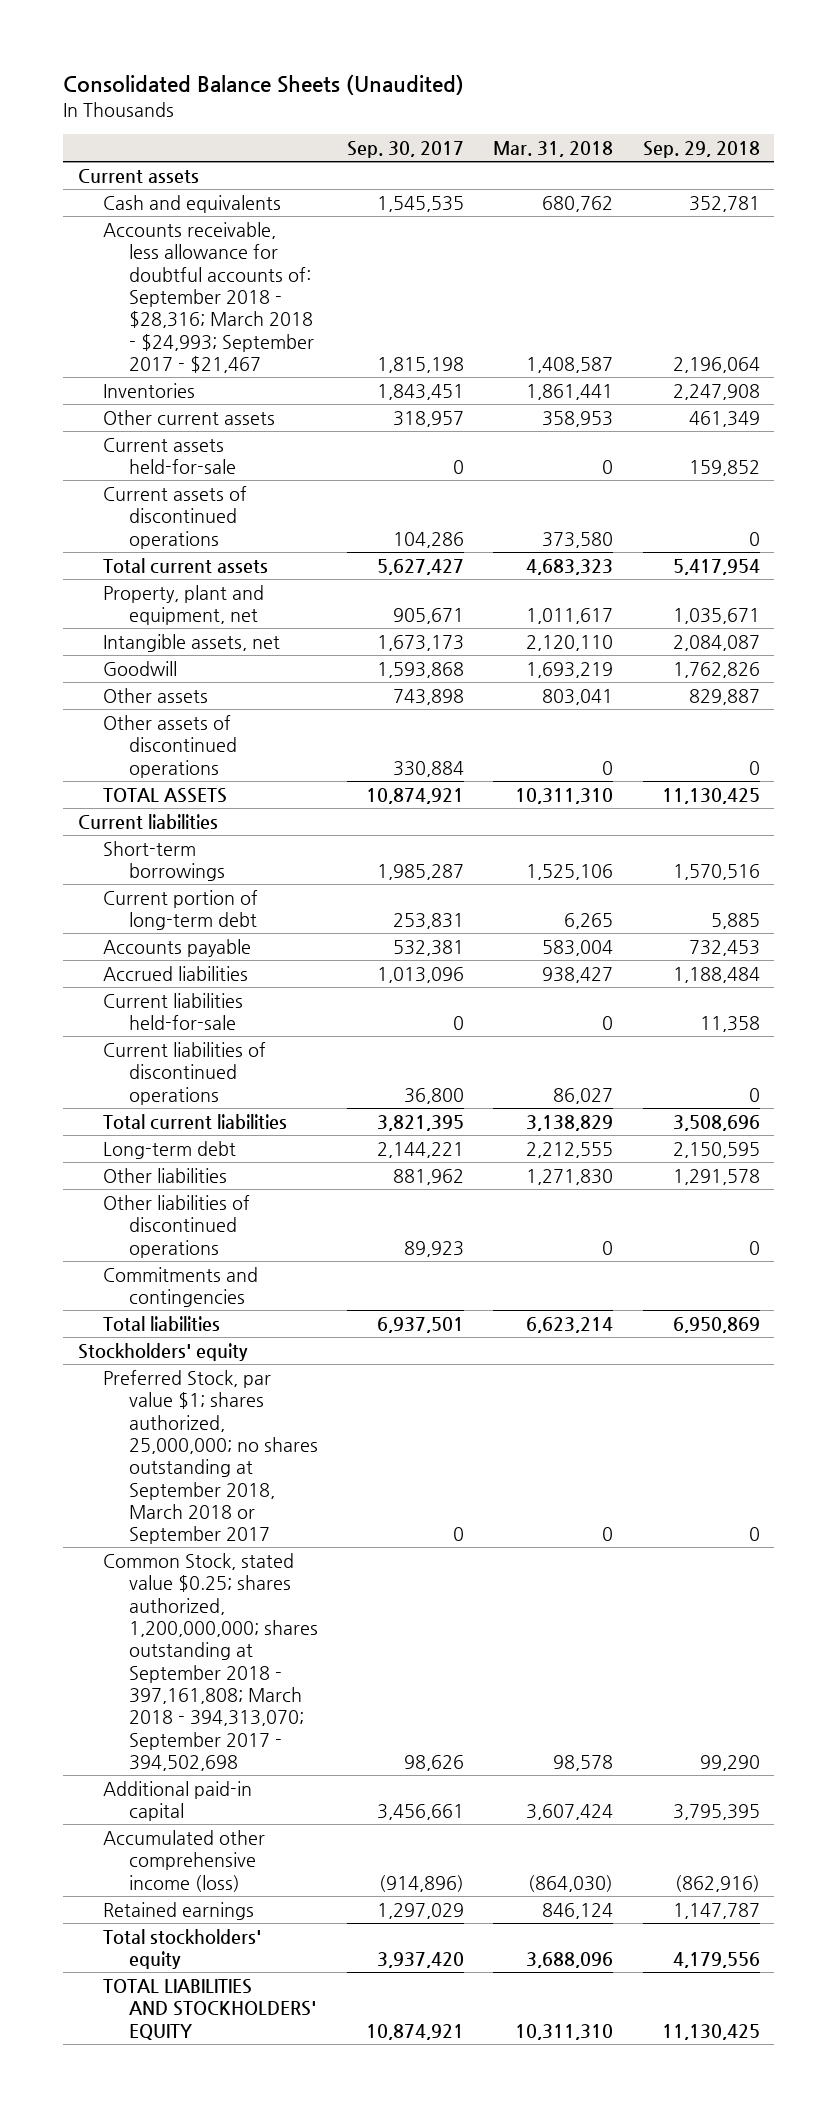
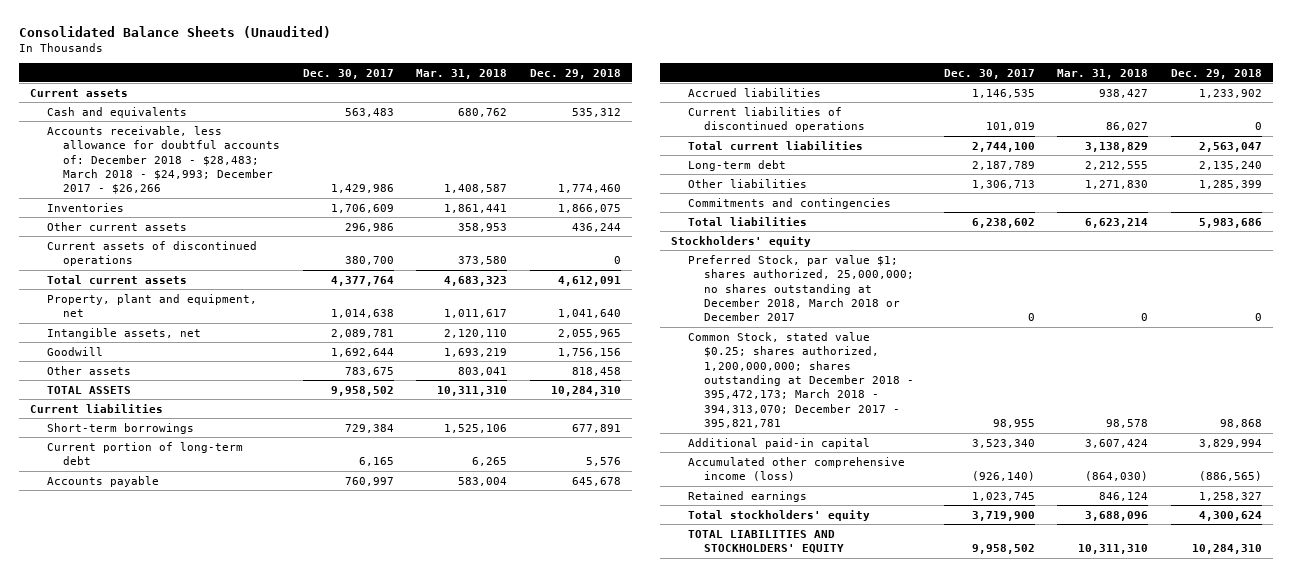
- | Sep. 30, 2017 | Mar. 31, 2018 | Sep. 29, 2018
+ | Dec. 30, 2017 | Mar. 31, 2018 | Dec. 29, 2018
- Accounts receivable, less allowance for doubtful accounts of: September 2018 - $28,316; March 2018 - $24,993; September 2017 - $21,467 | 1,815,198 | 1,408,587 | 2,196,064
+ Accounts receivable, less allowance for doubtful accounts of: December 2018 - $28,483; March 2018 - $24,993; December 2017 - $26,266 | 1,429,986 | 1,408,587 | 1,774,460
- Current assets held-for-sale | 0 | 0 | 159,852
- Other assets of discontinued operations | 330,884 | 0 | 0
- Current liabilities held-for-sale | 0 | 0 | 11,358
- Other liabilities of discontinued operations | 89,923 | 0 | 0
- Preferred Stock, par value $1; shares authorized, 25,000,000; no shares outstanding at September 2018, March 2018 or September 2017 | 0 | 0 | 0
- Common Stock, stated value $0.25; shares authorized, 1,200,000,000; shares outstanding at September 2018 - 397,161,808; March 2018 - 394,313,070; September 2017 - 394,502,698 | 98,626 | 98,578 | 99,290
+ Preferred Stock, par value $1; shares authorized, 25,000,000; no shares outstanding at December 2018, March 2018 or December 2017 | 0 | 0 | 0
+ Common Stock, stated value $0.25; shares authorized, 1,200,000,000; shares outstanding at December 2018 - 395,472,173; March 2018 - 394,313,070; December 2017 - 395,821,781 | 98,955 | 98,578 | 98,868

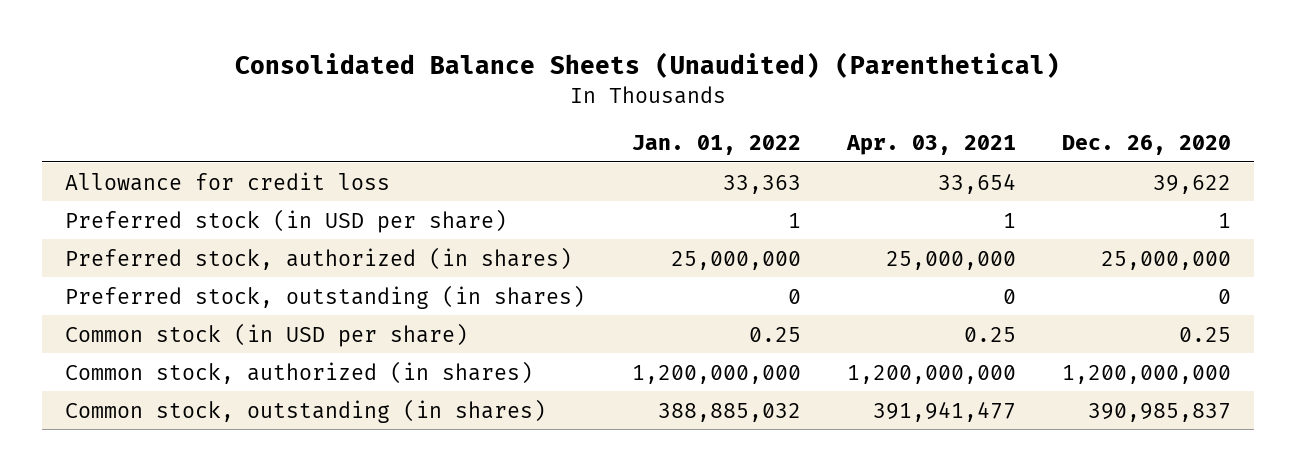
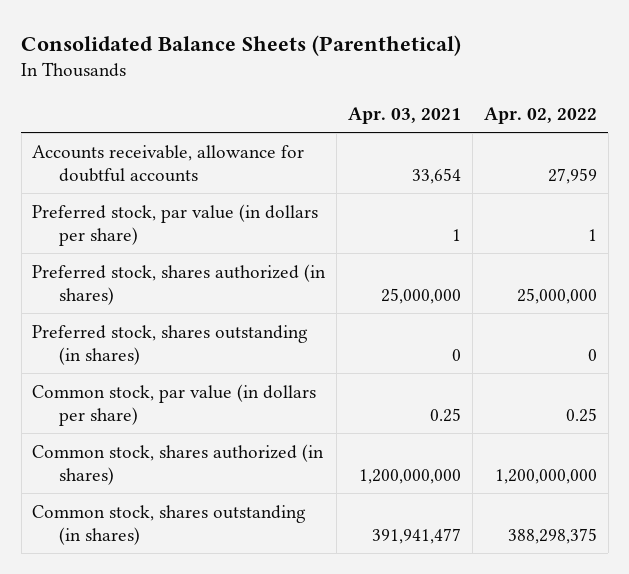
- Consolidated Balance Sheets (Unaudited) (Parenthetical)
+ Consolidated Balance Sheets (Parenthetical)
- | Jan. 01, 2022 | Apr. 03, 2021 | Dec. 26, 2020
+ | Apr. 03, 2021 | Apr. 02, 2022
- Allowance for credit loss | 33,363 | 33,654 | 39,622
- Preferred stock (in USD per share) | 1 | 1 | 1
- Preferred stock, authorized (in shares) | 25,000,000 | 25,000,000 | 25,000,000
- Preferred stock, outstanding (in shares) | 0 | 0 | 0
- Common stock (in USD per share) | 0.25 | 0.25 | 0.25
- Common stock, authorized (in shares) | 1,200,000,000 | 1,200,000,000 | 1,200,000,000
- Common stock, outstanding (in shares) | 388,885,032 | 391,941,477 | 390,985,837
+ Accounts receivable, allowance for doubtful accounts | 33,654 | 27,959
+ Preferred stock, par value (in dollars per share) | 1 | 1
+ Preferred stock, shares authorized (in shares) | 25,000,000 | 25,000,000
+ Preferred stock, shares outstanding (in shares) | 0 | 0
+ Common stock, par value (in dollars per share) | 0.25 | 0.25
+ Common stock, shares authorized (in shares) | 1,200,000,000 | 1,200,000,000
+ Common stock, shares outstanding (in shares) | 391,941,477 | 388,298,375

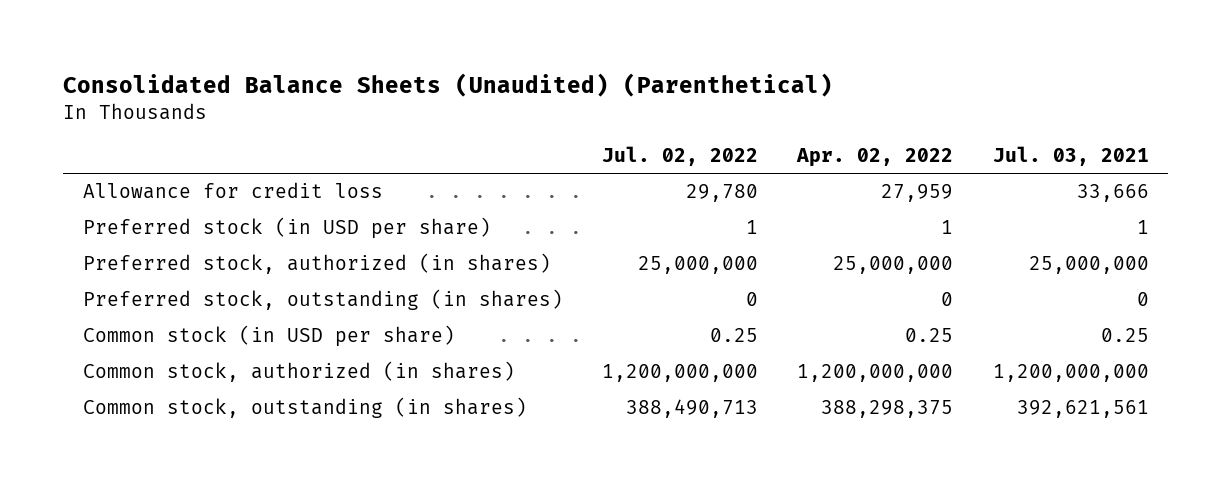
- Consolidated Balance Sheets (Parenthetical)
+ Consolidated Balance Sheets (Unaudited) (Parenthetical)
- | Apr. 03, 2021 | Apr. 02, 2022
+ | Jul. 02, 2022 | Apr. 02, 2022 | Jul. 03, 2021
- Accounts receivable, allowance for doubtful accounts | 33,654 | 27,959
- Preferred stock, par value (in dollars per share) | 1 | 1
- Preferred stock, shares authorized (in shares) | 25,000,000 | 25,000,000
- Preferred stock, shares outstanding (in shares) | 0 | 0
- Common stock, par value (in dollars per share) | 0.25 | 0.25
- Common stock, shares authorized (in shares) | 1,200,000,000 | 1,200,000,000
- Common stock, shares outstanding (in shares) | 391,941,477 | 388,298,375
+ Allowance for credit loss | 29,780 | 27,959 | 33,666
+ Preferred stock (in USD per share) | 1 | 1 | 1
+ Preferred stock, authorized (in shares) | 25,000,000 | 25,000,000 | 25,000,000
+ Preferred stock, outstanding (in shares) | 0 | 0 | 0
+ Common stock (in USD per share) | 0.25 | 0.25 | 0.25
+ Common stock, authorized (in shares) | 1,200,000,000 | 1,200,000,000 | 1,200,000,000
+ Common stock, outstanding (in shares) | 388,490,713 | 388,298,375 | 392,621,561

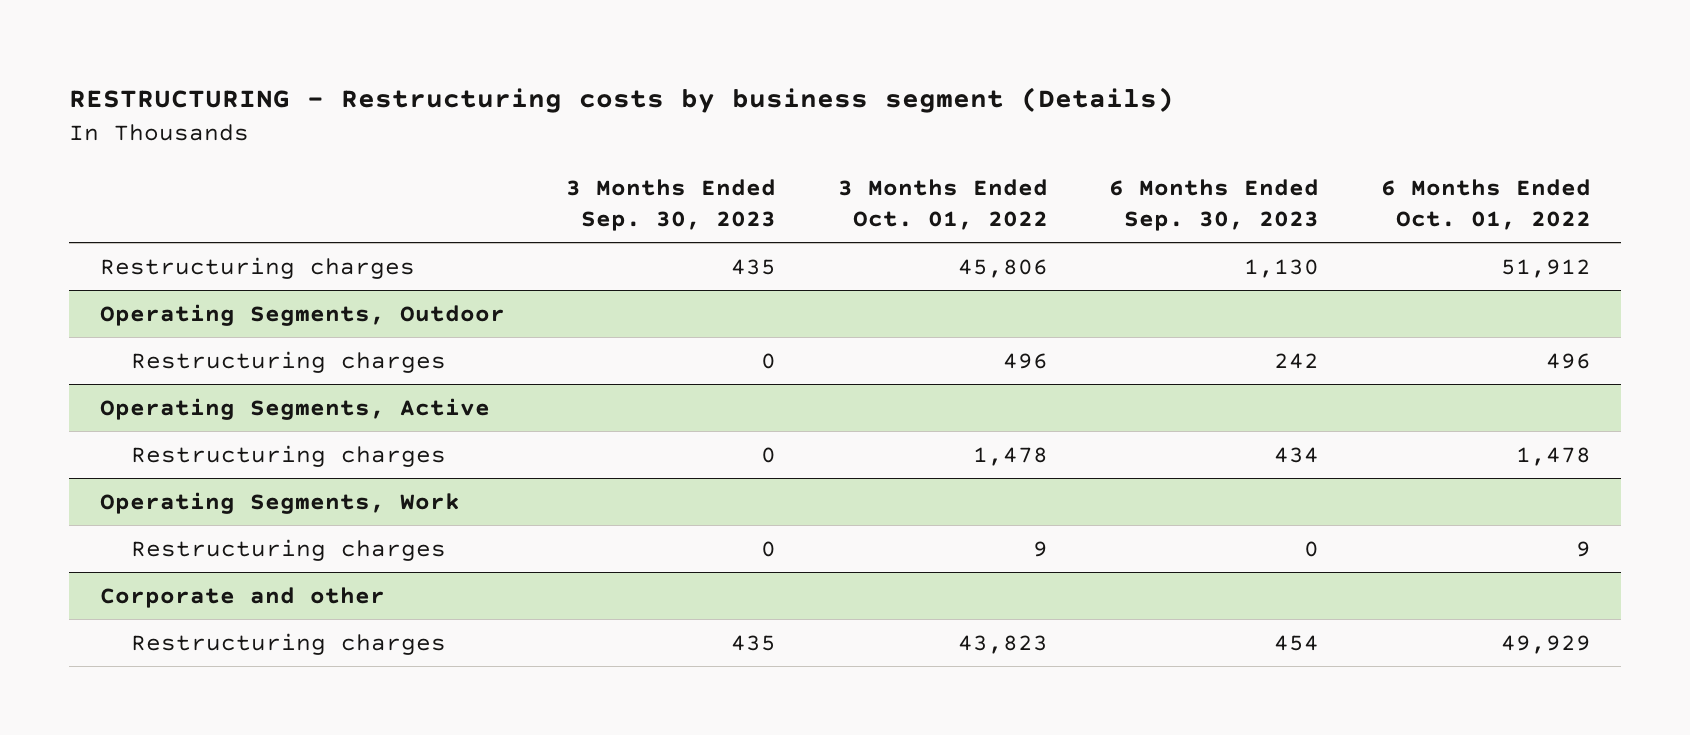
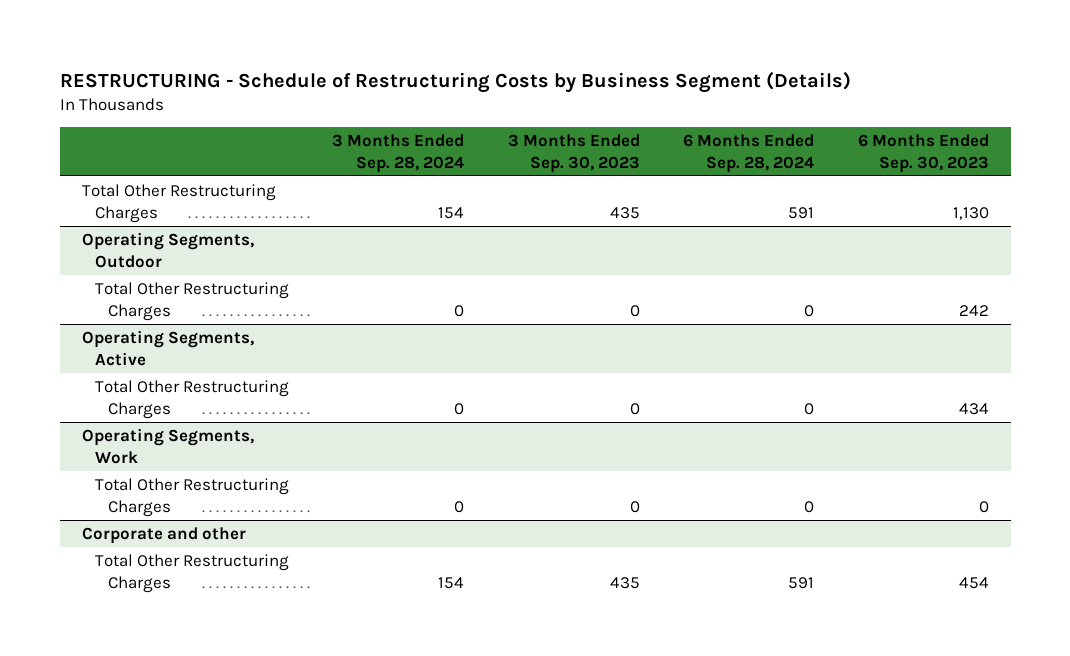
- RESTRUCTURING - Restructuring costs by business segment (Details)
+ RESTRUCTURING - Schedule of Restructuring Costs by Business Segment (Details)
- | 3 Months Ended Sep. 30, 2023 | 3 Months Ended Oct. 01, 2022 | 6 Months Ended Sep. 30, 2023 | 6 Months Ended Oct. 01, 2022
+ | 3 Months Ended Sep. 28, 2024 | 3 Months Ended Sep. 30, 2023 | 6 Months Ended Sep. 28, 2024 | 6 Months Ended Sep. 30, 2023
- Restructuring charges | 435 | 45,806 | 1,130 | 51,912
+ Total Other Restructuring Charges | 154 | 435 | 591 | 1,130
@ Operating Segments, Outdoor
- Restructuring charges | 0 | 496 | 242 | 496
+ Total Other Restructuring Charges | 0 | 0 | 0 | 242
@ Operating Segments, Active
- Restructuring charges | 0 | 1,478 | 434 | 1,478
+ Total Other Restructuring Charges | 0 | 0 | 0 | 434
@ Operating Segments, Work
- Restructuring charges | 0 | 9 | 0 | 9
+ Total Other Restructuring Charges | 0 | 0 | 0 | 0
@ Corporate and other
- Restructuring charges | 435 | 43,823 | 454 | 49,929
+ Total Other Restructuring Charges | 154 | 435 | 591 | 454

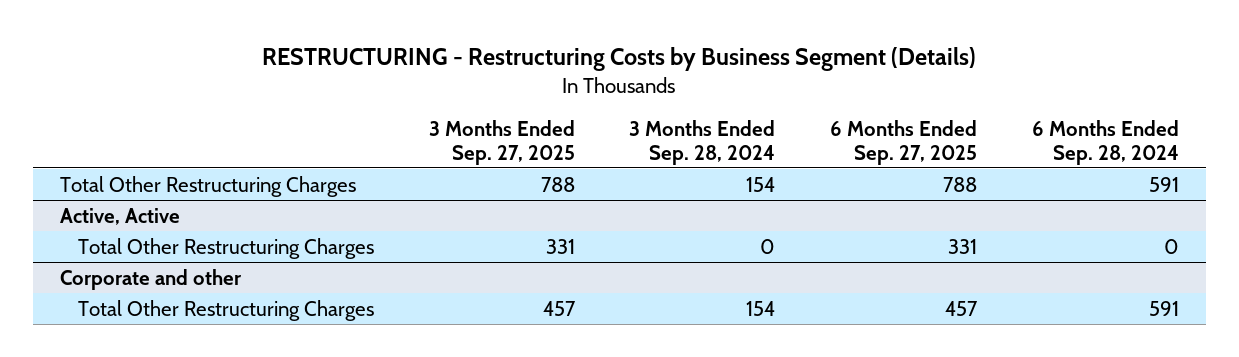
- RESTRUCTURING - Schedule of Restructuring Costs by Business Segment (Details)
+ RESTRUCTURING - Restructuring Costs by Business Segment (Details)
- | 3 Months Ended Sep. 28, 2024 | 3 Months Ended Sep. 30, 2023 | 6 Months Ended Sep. 28, 2024 | 6 Months Ended Sep. 30, 2023
+ | 3 Months Ended Sep. 27, 2025 | 3 Months Ended Sep. 28, 2024 | 6 Months Ended Sep. 27, 2025 | 6 Months Ended Sep. 28, 2024
- Operating Segments, Outdoor
- Total Other Restructuring Charges | 0 | 0 | 0 | 242
- Operating Segments, Active
- Total Other Restructuring Charges | 0 | 0 | 0 | 434
- Operating Segments, Work
+ Active, Active

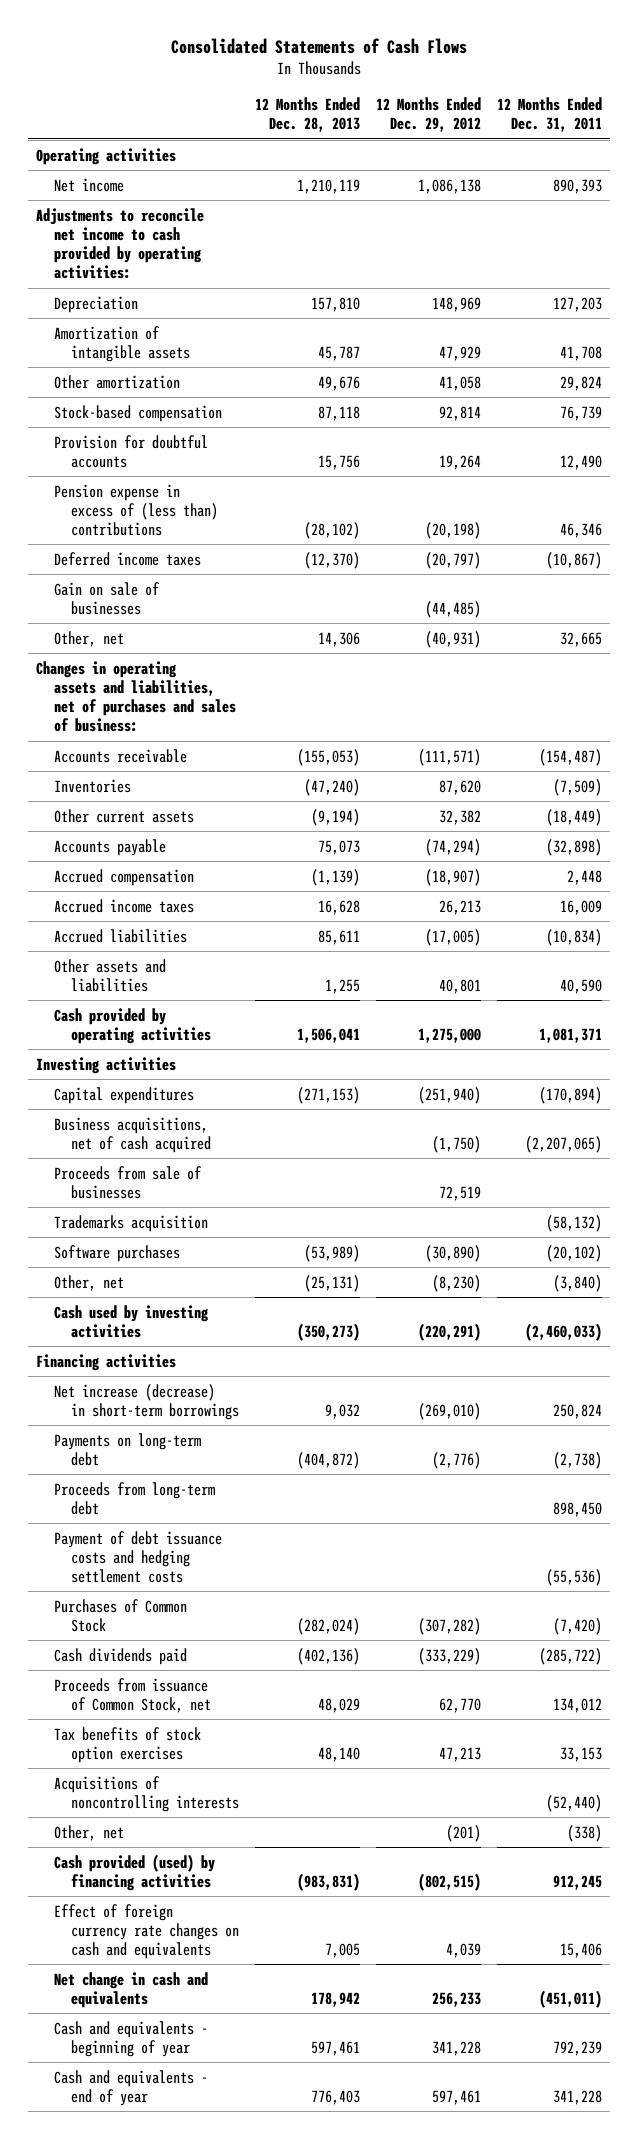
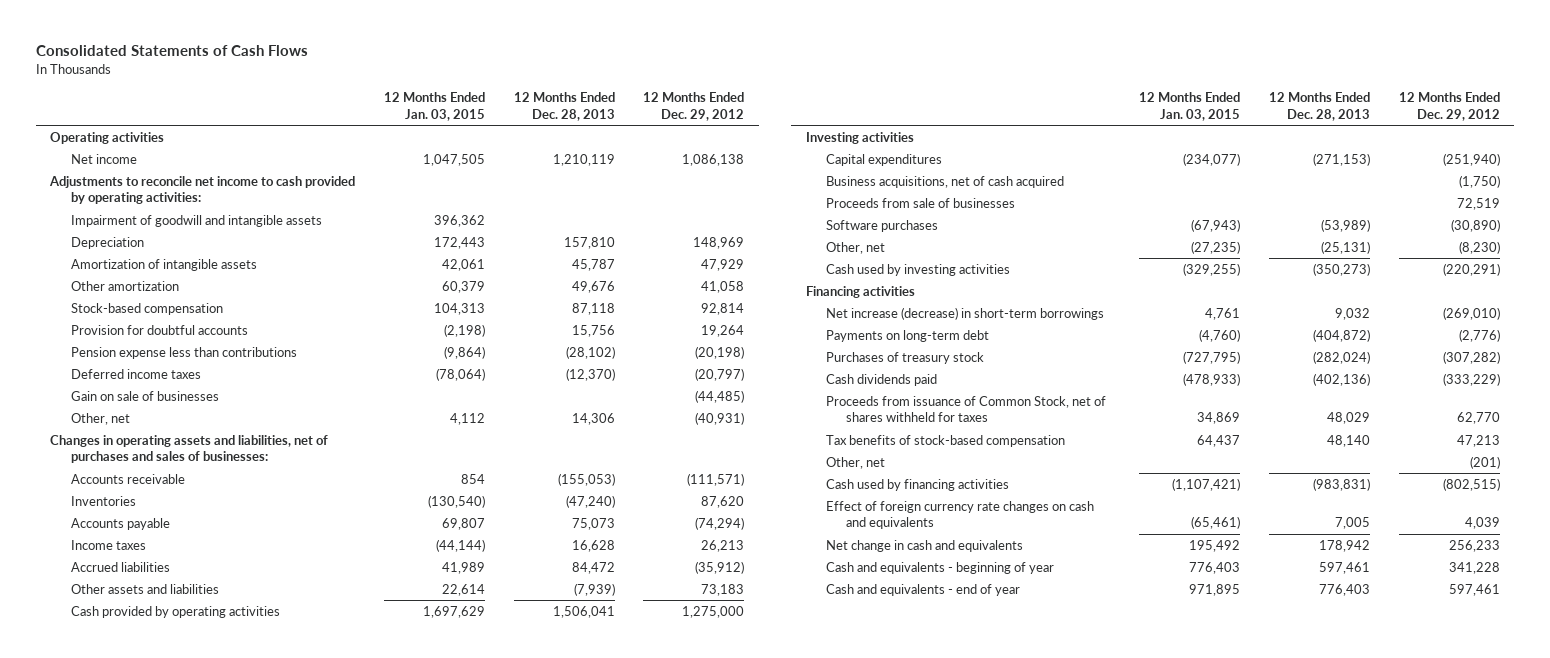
- | 12 Months Ended Dec. 28, 2013 | 12 Months Ended Dec. 29, 2012 | 12 Months Ended Dec. 31, 2011
+ | 12 Months Ended Jan. 03, 2015 | 12 Months Ended Dec. 28, 2013 | 12 Months Ended Dec. 29, 2012
+ Impairment of goodwill and intangible assets | 396,362 | |
- Pension expense in excess of (less than) contributions | (28,102) | (20,198) | 46,346
+ Pension expense less than contributions | (9,864) | (28,102) | (20,198)
- Changes in operating assets and liabilities, net of purchases and sales of business:
+ Changes in operating assets and liabilities, net of purchases and sales of businesses:
- Other current assets | (9,194) | 32,382 | (18,449)
- Accrued compensation | (1,139) | (18,907) | 2,448
- Accrued income taxes | 16,628 | 26,213 | 16,009
- Accrued liabilities | 85,611 | (17,005) | (10,834)
- Other assets and liabilities | 1,255 | 40,801 | 40,590
+ Income taxes | (44,144) | 16,628 | 26,213
+ Accrued liabilities | 41,989 | 84,472 | (35,912)
+ Other assets and liabilities | 22,614 | (7,939) | 73,183
- Trademarks acquisition | | | (58,132)
- Proceeds from long-term debt | | | 898,450
- Payment of debt issuance costs and hedging settlement costs | | | (55,536)
- Purchases of Common Stock | (282,024) | (307,282) | (7,420)
+ Purchases of treasury stock | (727,795) | (282,024) | (307,282)
- Proceeds from issuance of Common Stock, net | 48,029 | 62,770 | 134,012
- Tax benefits of stock option exercises | 48,140 | 47,213 | 33,153
- Acquisitions of noncontrolling interests | | | (52,440)
+ Proceeds from issuance of Common Stock, net of shares withheld for taxes | 34,869 | 48,029 | 62,770
+ Tax benefits of stock-based compensation | 64,437 | 48,140 | 47,213
- Cash provided (used) by financing activities | (983,831) | (802,515) | 912,245
+ Cash used by financing activities | (1,107,421) | (983,831) | (802,515)

